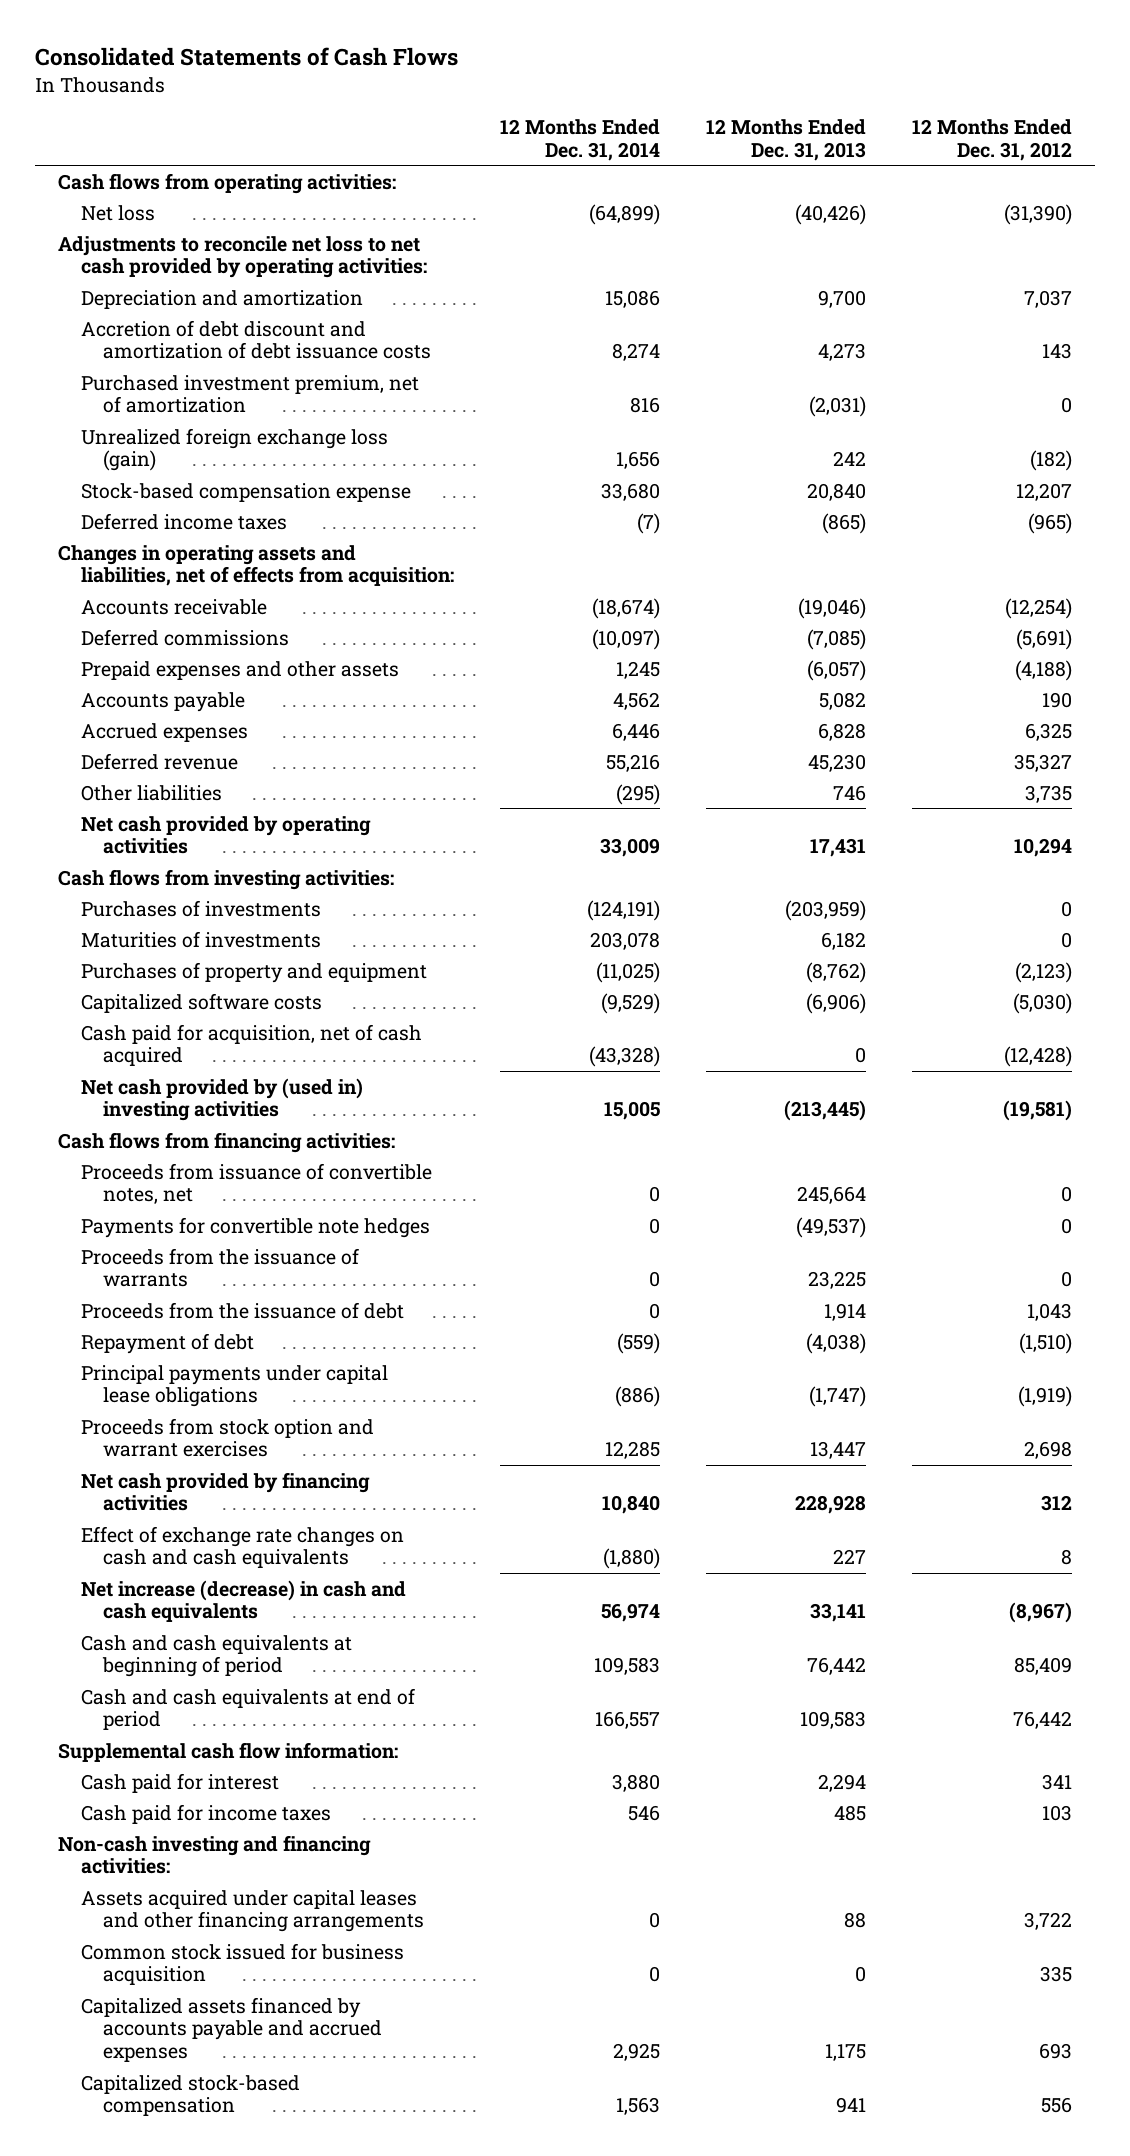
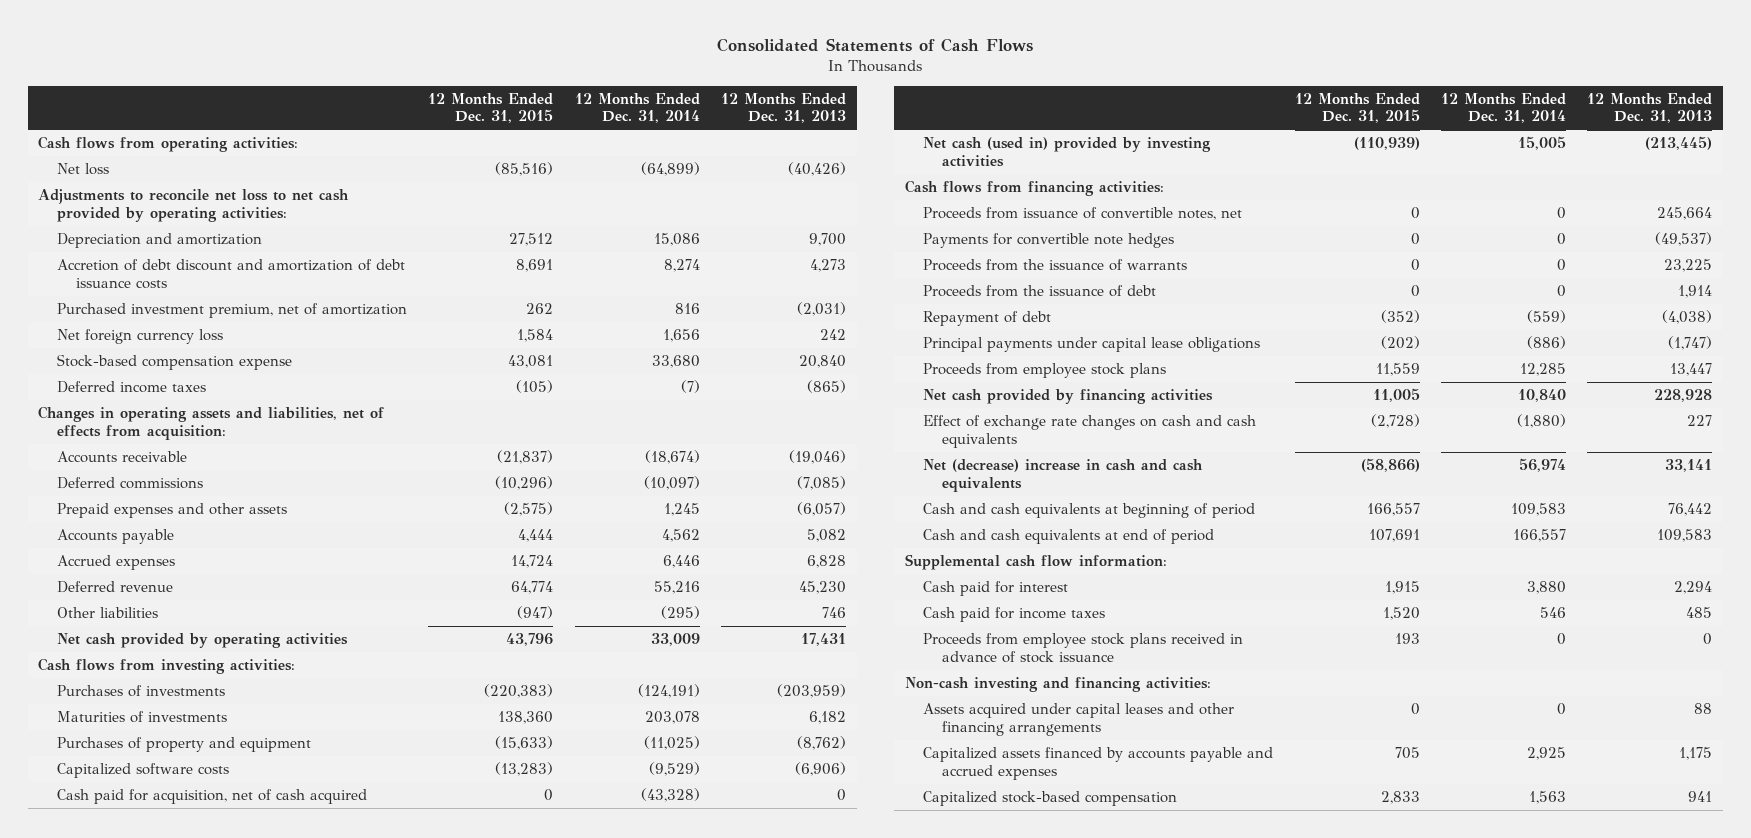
- | 12 Months Ended Dec. 31, 2014 | 12 Months Ended Dec. 31, 2013 | 12 Months Ended Dec. 31, 2012
+ | 12 Months Ended Dec. 31, 2015 | 12 Months Ended Dec. 31, 2014 | 12 Months Ended Dec. 31, 2013
- Unrealized foreign exchange loss (gain) | 1,656 | 242 | (182)
+ Net foreign currency loss | 1,584 | 1,656 | 242
- Net cash provided by (used in) investing activities | 15,005 | (213,445) | (19,581)
+ Net cash (used in) provided by investing activities | (110,939) | 15,005 | (213,445)
- Proceeds from stock option and warrant exercises | 12,285 | 13,447 | 2,698
+ Proceeds from employee stock plans | 11,559 | 12,285 | 13,447
- Net increase (decrease) in cash and cash equivalents | 56,974 | 33,141 | (8,967)
+ Net (decrease) increase in cash and cash equivalents | (58,866) | 56,974 | 33,141
+ Proceeds from employee stock plans received in advance of stock issuance | 193 | 0 | 0
- Common stock issued for business acquisition | 0 | 0 | 335

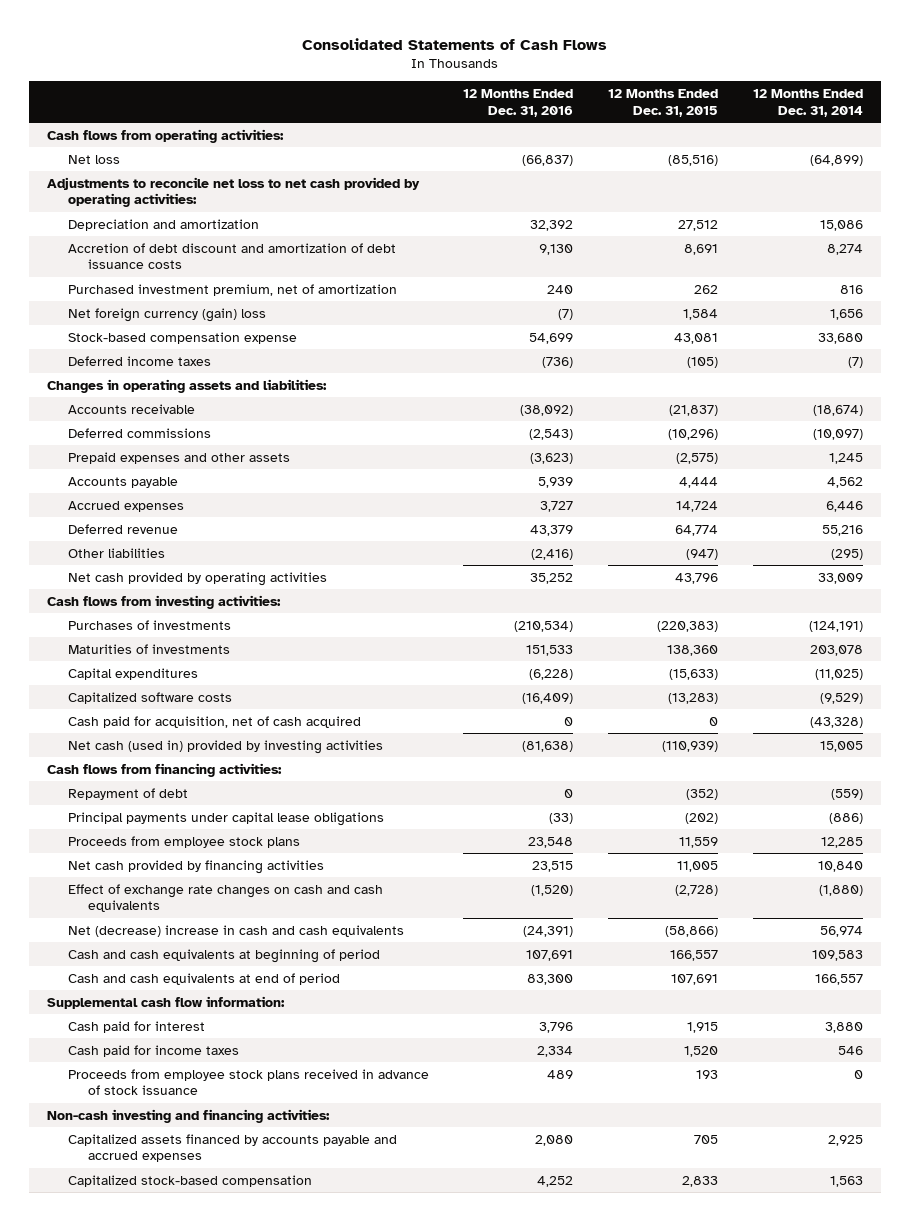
- | 12 Months Ended Dec. 31, 2015 | 12 Months Ended Dec. 31, 2014 | 12 Months Ended Dec. 31, 2013
+ | 12 Months Ended Dec. 31, 2016 | 12 Months Ended Dec. 31, 2015 | 12 Months Ended Dec. 31, 2014
- Net foreign currency loss | 1,584 | 1,656 | 242
+ Net foreign currency (gain) loss | (7) | 1,584 | 1,656
- Changes in operating assets and liabilities, net of effects from acquisition:
+ Changes in operating assets and liabilities:
- Purchases of property and equipment | (15,633) | (11,025) | (8,762)
+ Capital expenditures | (6,228) | (15,633) | (11,025)
- Proceeds from issuance of convertible notes, net | 0 | 0 | 245,664
- Payments for convertible note hedges | 0 | 0 | (49,537)
- Proceeds from the issuance of warrants | 0 | 0 | 23,225
- Proceeds from the issuance of debt | 0 | 0 | 1,914
- Assets acquired under capital leases and other financing arrangements | 0 | 0 | 88

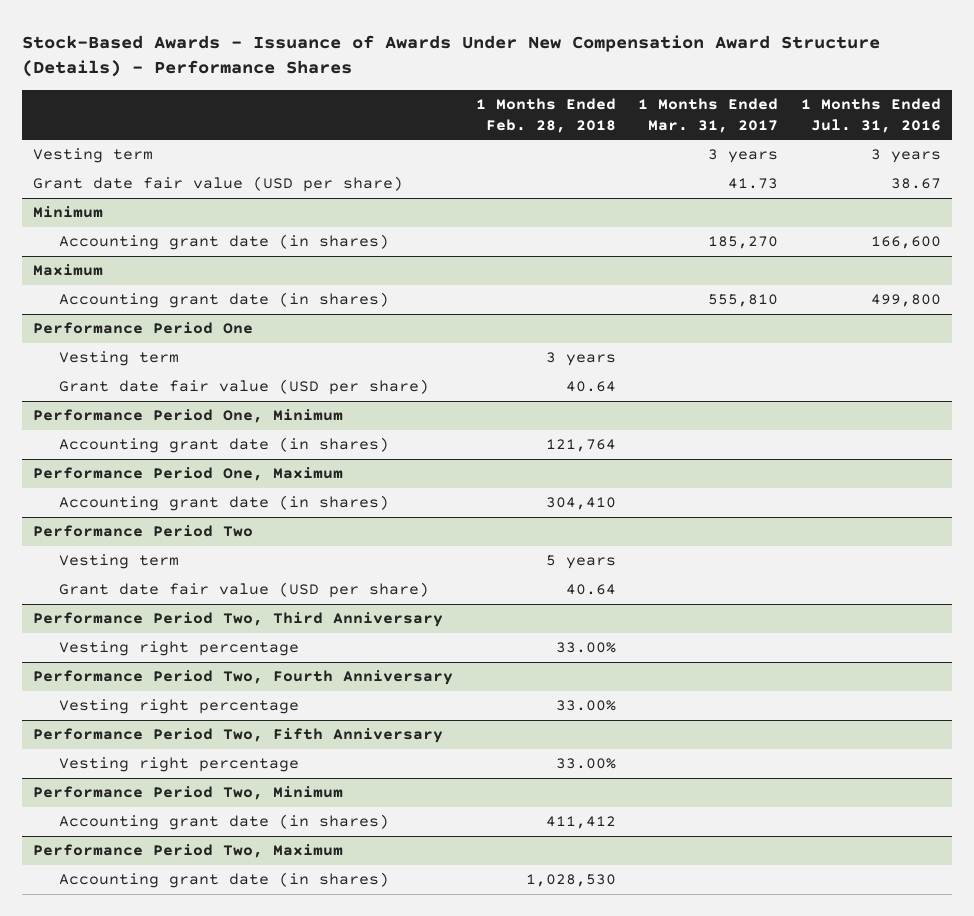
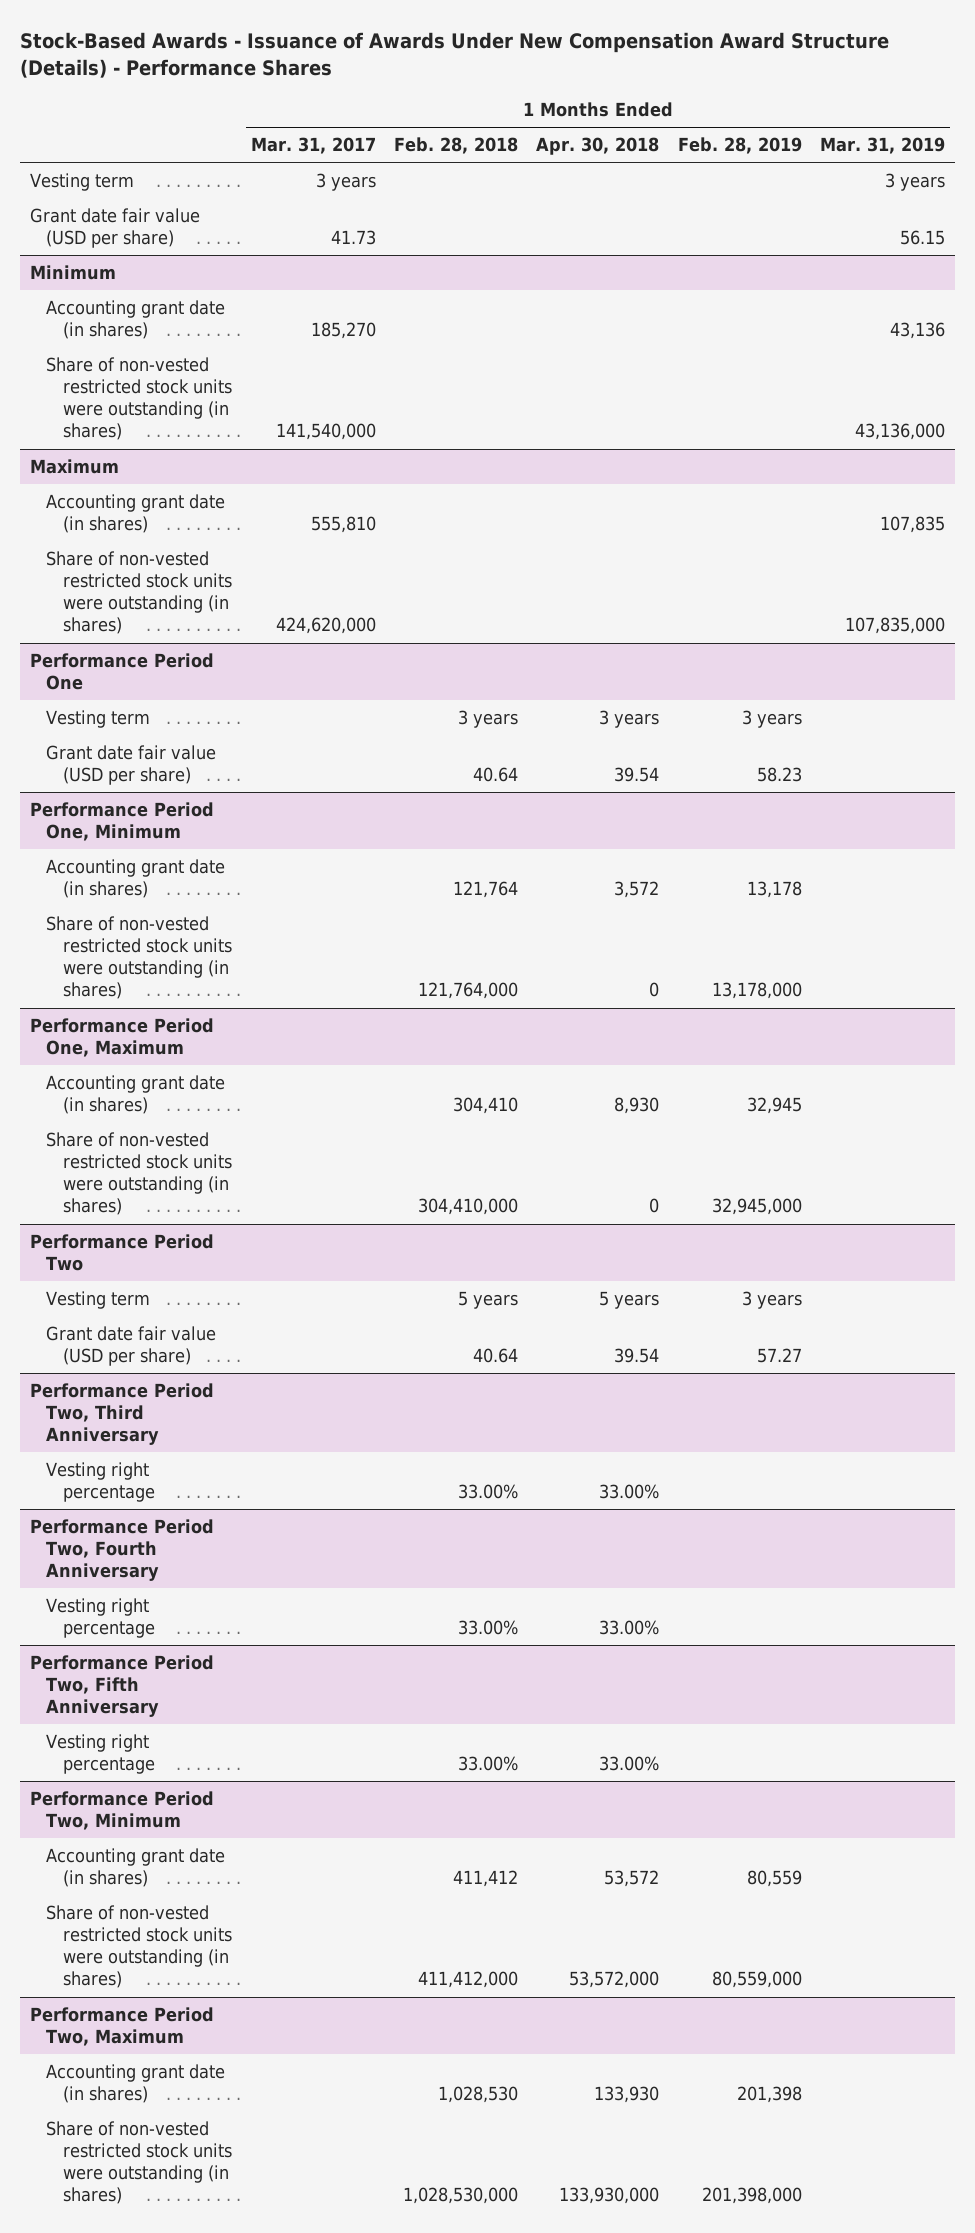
- | 1 Months Ended Feb. 28, 2018 | 1 Months Ended Mar. 31, 2017 | 1 Months Ended Jul. 31, 2016
+ | 1 Months Ended Mar. 31, 2017 | 1 Months Ended Feb. 28, 2018 | 1 Months Ended Apr. 30, 2018 | 1 Months Ended Feb. 28, 2019 | 1 Months Ended Mar. 31, 2019
@ Minimum
+ Share of non-vested restricted stock units were outstanding (in shares) | 141,540,000 | | | | 43,136,000
@ Maximum
+ Share of non-vested restricted stock units were outstanding (in shares) | 424,620,000 | | | | 107,835,000
@ Performance Period One, Minimum
+ Share of non-vested restricted stock units were outstanding (in shares) | | 121,764,000 | 0 | 13,178,000 |
@ Performance Period One, Maximum
+ Share of non-vested restricted stock units were outstanding (in shares) | | 304,410,000 | 0 | 32,945,000 |
@ Performance Period Two, Minimum
+ Share of non-vested restricted stock units were outstanding (in shares) | | 411,412,000 | 53,572,000 | 80,559,000 |
@ Performance Period Two, Maximum
+ Share of non-vested restricted stock units were outstanding (in shares) | | 1,028,530,000 | 133,930,000 | 201,398,000 |

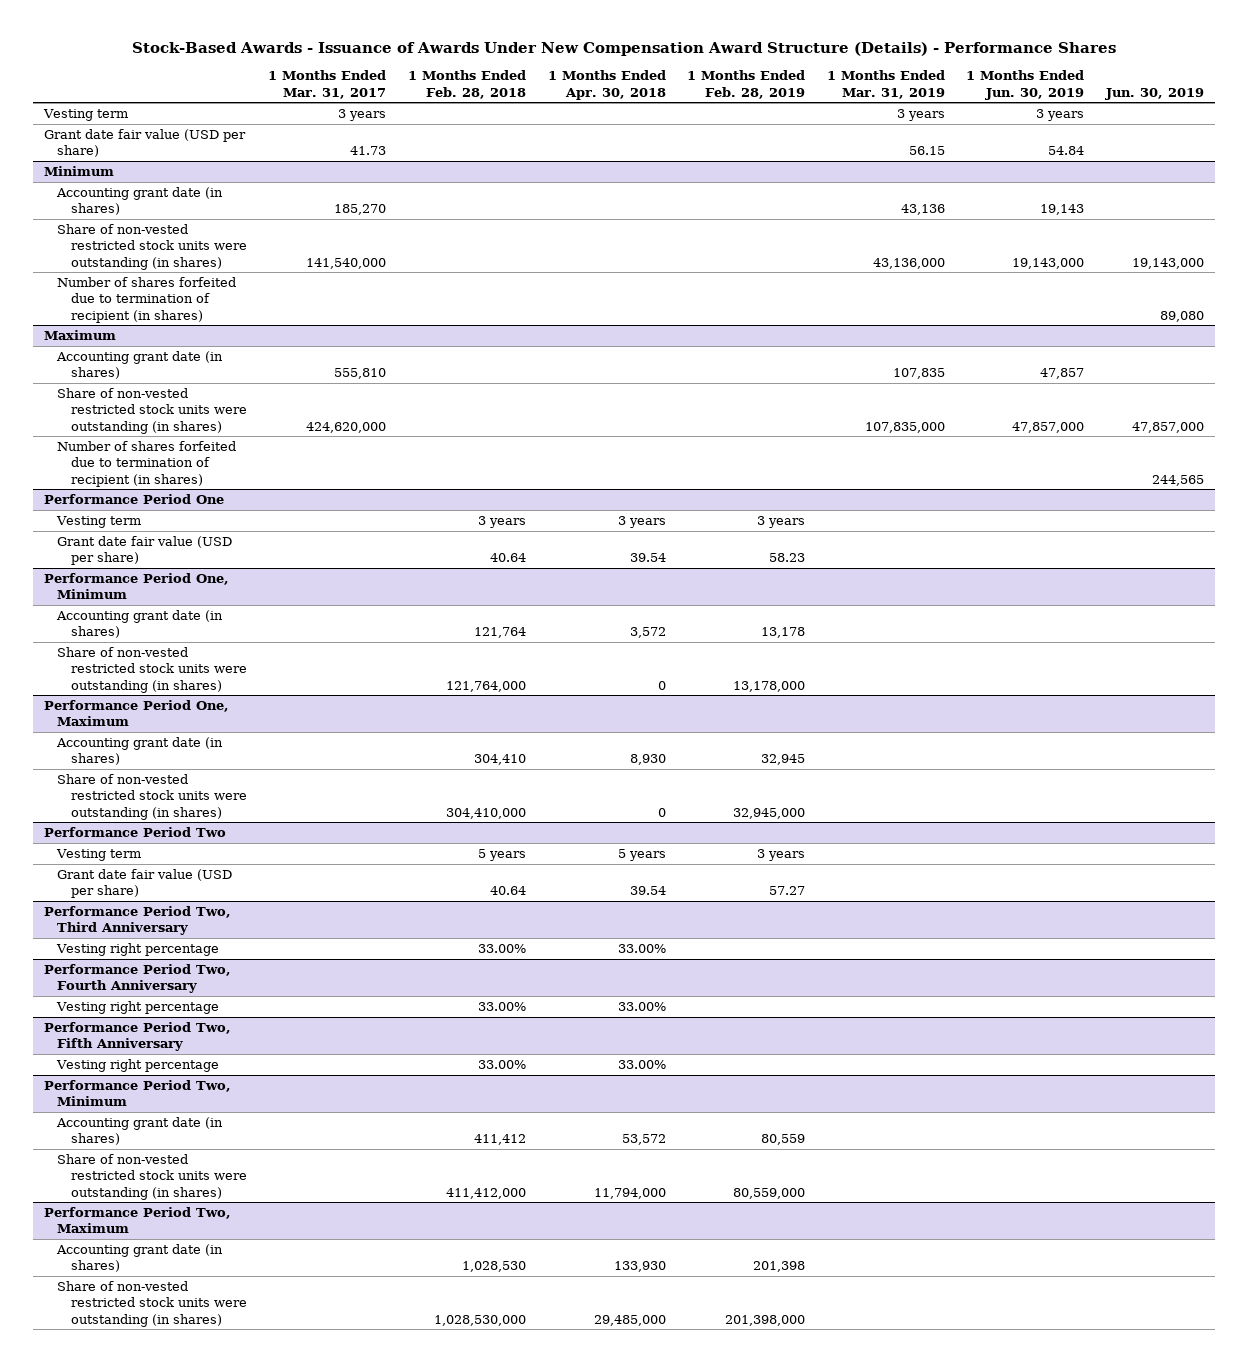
- | 1 Months Ended Mar. 31, 2017 | 1 Months Ended Feb. 28, 2018 | 1 Months Ended Apr. 30, 2018 | 1 Months Ended Feb. 28, 2019 | 1 Months Ended Mar. 31, 2019
+ | 1 Months Ended Mar. 31, 2017 | 1 Months Ended Feb. 28, 2018 | 1 Months Ended Apr. 30, 2018 | 1 Months Ended Feb. 28, 2019 | 1 Months Ended Mar. 31, 2019 | 1 Months Ended Jun. 30, 2019 | Jun. 30, 2019
@ Minimum
+ Number of shares forfeited due to termination of recipient (in shares) | | | | | | | 89,080
@ Maximum
+ Number of shares forfeited due to termination of recipient (in shares) | | | | | | | 244,565
@ Performance Period Two, Minimum
- Share of non-vested restricted stock units were outstanding (in shares) | | 411,412,000 | 53,572,000 | 80,559,000 |
+ Share of non-vested restricted stock units were outstanding (in shares) | | 411,412,000 | 11,794,000 | 80,559,000 | | |
@ Performance Period Two, Maximum
- Share of non-vested restricted stock units were outstanding (in shares) | | 1,028,530,000 | 133,930,000 | 201,398,000 |
+ Share of non-vested restricted stock units were outstanding (in shares) | | 1,028,530,000 | 29,485,000 | 201,398,000 | | |

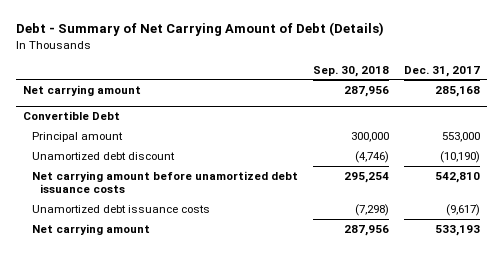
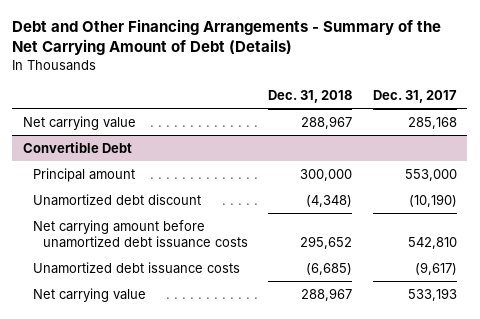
- Debt - Summary of Net Carrying Amount of Debt (Details)
+ Debt and Other Financing Arrangements - Summary of the Net Carrying Amount of Debt (Details)
- | Sep. 30, 2018 | Dec. 31, 2017
+ | Dec. 31, 2018 | Dec. 31, 2017
- Net carrying amount | 287,956 | 285,168
+ Net carrying value | 288,967 | 285,168
@ Convertible Debt
- Net carrying amount | 287,956 | 533,193
+ Net carrying value | 288,967 | 533,193

